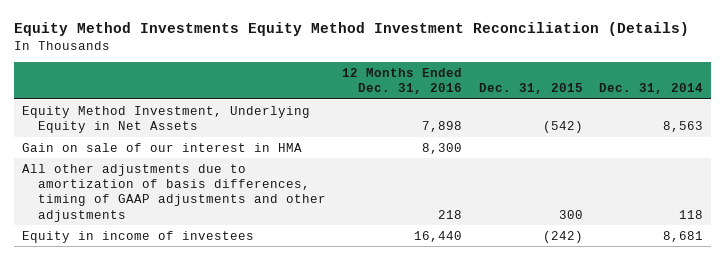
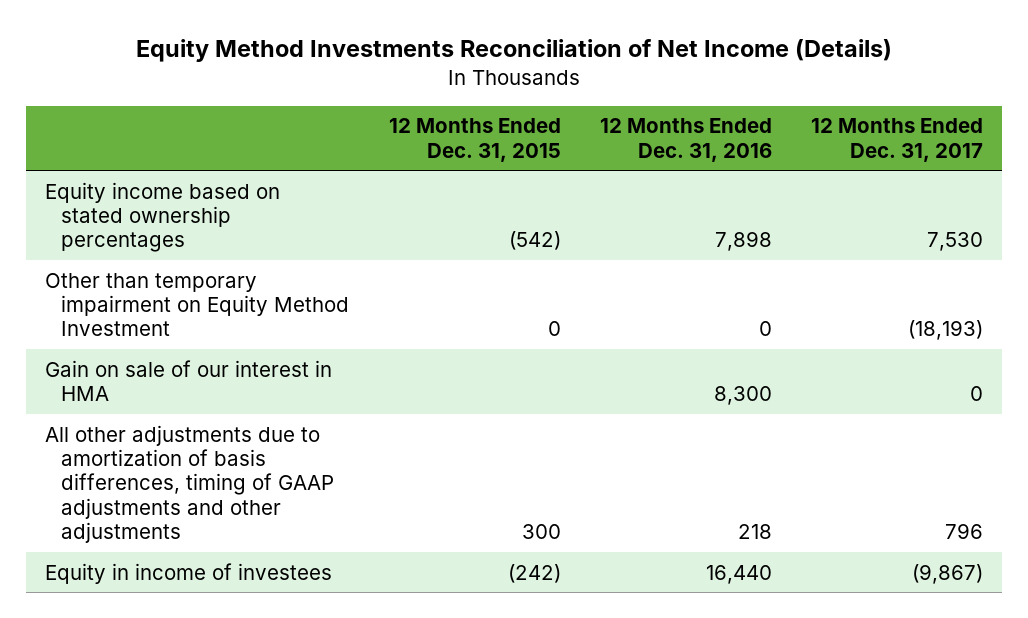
- Equity Method Investments Equity Method Investment Reconciliation (Details)
+ Equity Method Investments Reconciliation of Net Income (Details)
- | 12 Months Ended Dec. 31, 2016 | Dec. 31, 2015 | Dec. 31, 2014
+ | 12 Months Ended Dec. 31, 2015 | 12 Months Ended Dec. 31, 2016 | 12 Months Ended Dec. 31, 2017
- Equity Method Investment, Underlying Equity in Net Assets | 7,898 | (542) | 8,563
+ Equity income based on stated ownership percentages | (542) | 7,898 | 7,530
+ Other than temporary impairment on Equity Method Investment | 0 | 0 | (18,193)

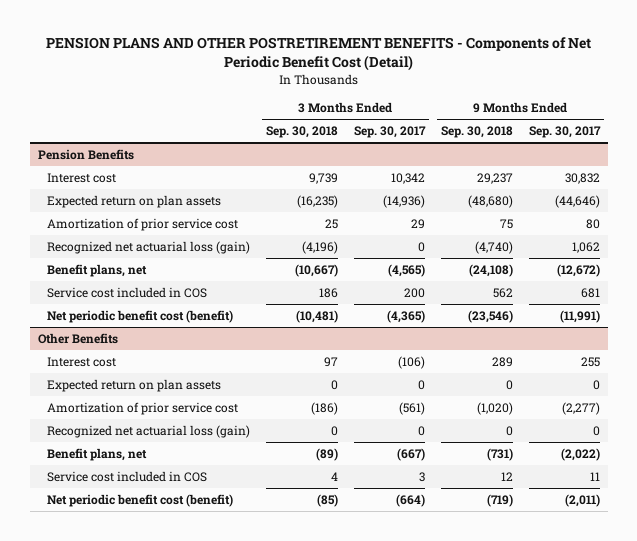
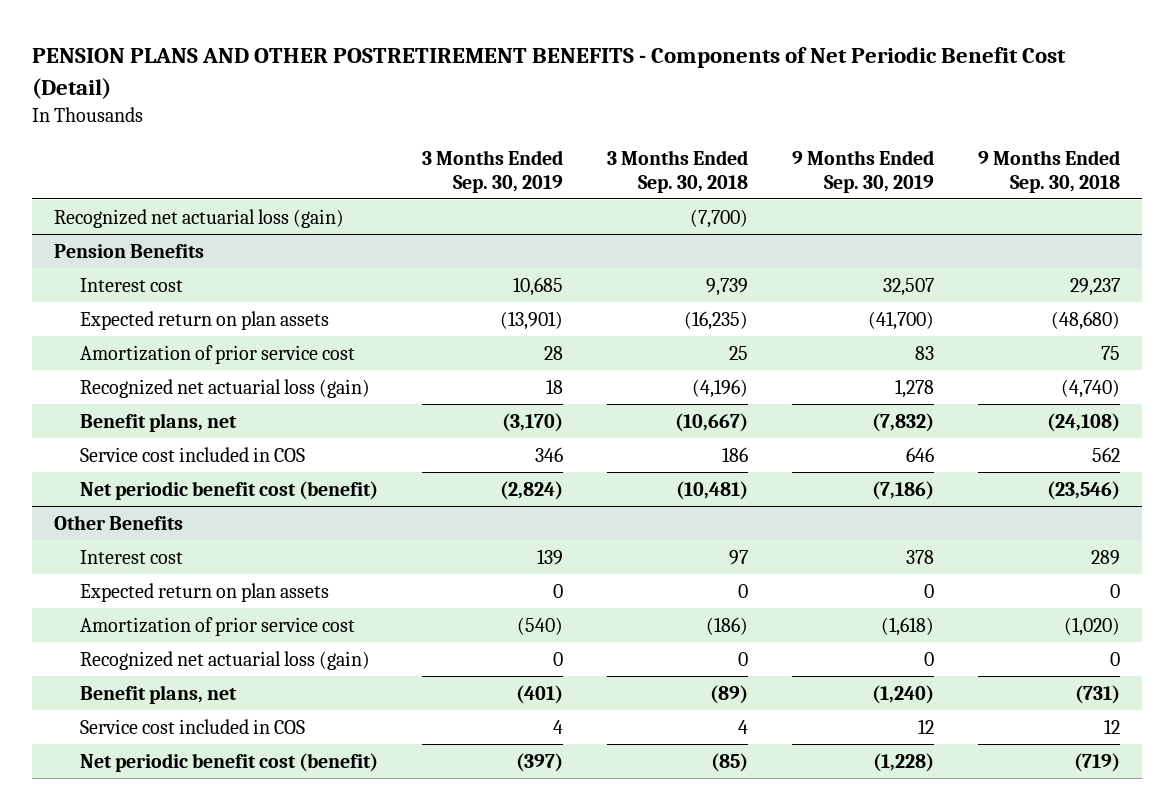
- | 3 Months Ended Sep. 30, 2018 | 3 Months Ended Sep. 30, 2017 | 9 Months Ended Sep. 30, 2018 | 9 Months Ended Sep. 30, 2017
+ | 3 Months Ended Sep. 30, 2019 | 3 Months Ended Sep. 30, 2018 | 9 Months Ended Sep. 30, 2019 | 9 Months Ended Sep. 30, 2018
+ Recognized net actuarial loss (gain) | | (7,700) | |

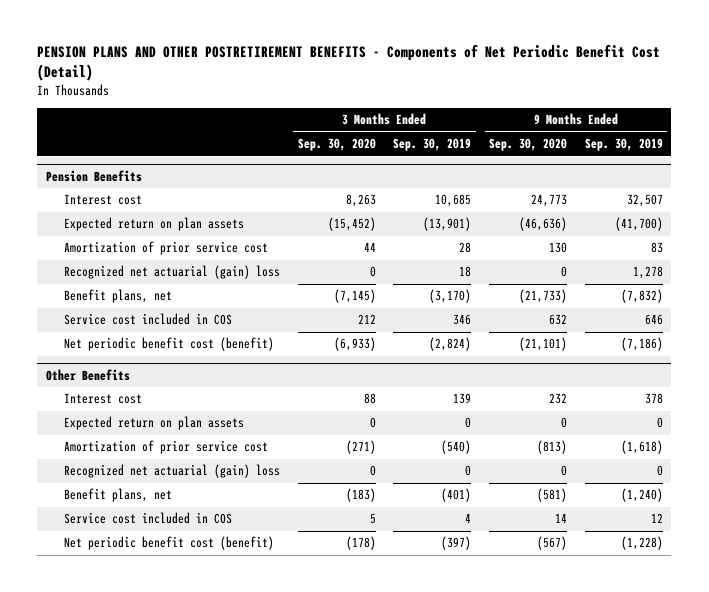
- | 3 Months Ended Sep. 30, 2019 | 3 Months Ended Sep. 30, 2018 | 9 Months Ended Sep. 30, 2019 | 9 Months Ended Sep. 30, 2018
+ | 3 Months Ended Sep. 30, 2020 | 3 Months Ended Sep. 30, 2019 | 9 Months Ended Sep. 30, 2020 | 9 Months Ended Sep. 30, 2019
- Recognized net actuarial loss (gain) | | (7,700) | |
@ Pension Benefits
- Recognized net actuarial loss (gain) | 18 | (4,196) | 1,278 | (4,740)
+ Recognized net actuarial (gain) loss | 0 | 18 | 0 | 1,278
@ Other Benefits
- Recognized net actuarial loss (gain) | 0 | 0 | 0 | 0
+ Recognized net actuarial (gain) loss | 0 | 0 | 0 | 0

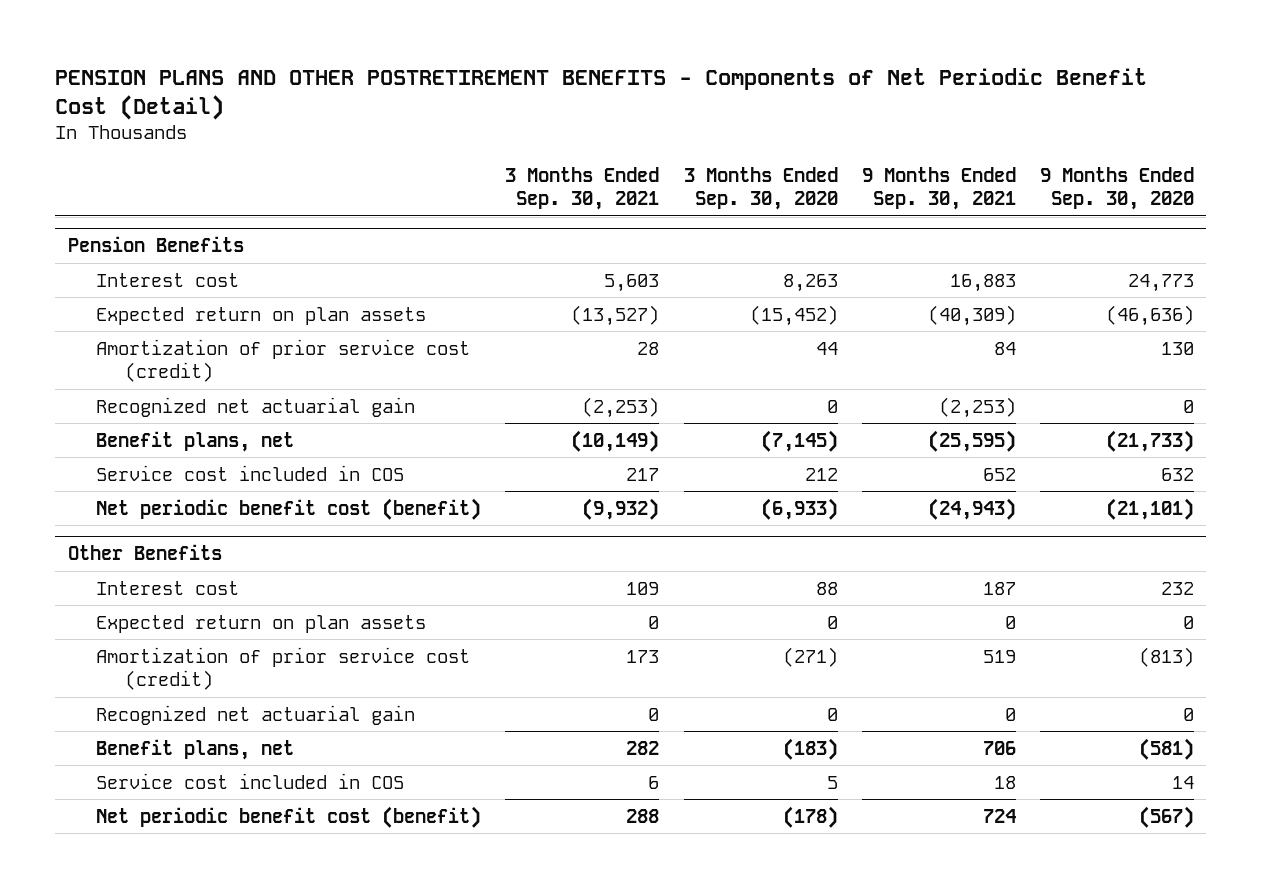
- | 3 Months Ended Sep. 30, 2020 | 3 Months Ended Sep. 30, 2019 | 9 Months Ended Sep. 30, 2020 | 9 Months Ended Sep. 30, 2019
+ | 3 Months Ended Sep. 30, 2021 | 3 Months Ended Sep. 30, 2020 | 9 Months Ended Sep. 30, 2021 | 9 Months Ended Sep. 30, 2020
@ Pension Benefits
- Amortization of prior service cost | 44 | 28 | 130 | 83
- Recognized net actuarial (gain) loss | 0 | 18 | 0 | 1,278
+ Amortization of prior service cost (credit) | 28 | 44 | 84 | 130
+ Recognized net actuarial gain | (2,253) | 0 | (2,253) | 0
@ Other Benefits
- Amortization of prior service cost | (271) | (540) | (813) | (1,618)
- Recognized net actuarial (gain) loss | 0 | 0 | 0 | 0
+ Amortization of prior service cost (credit) | 173 | (271) | 519 | (813)
+ Recognized net actuarial gain | 0 | 0 | 0 | 0

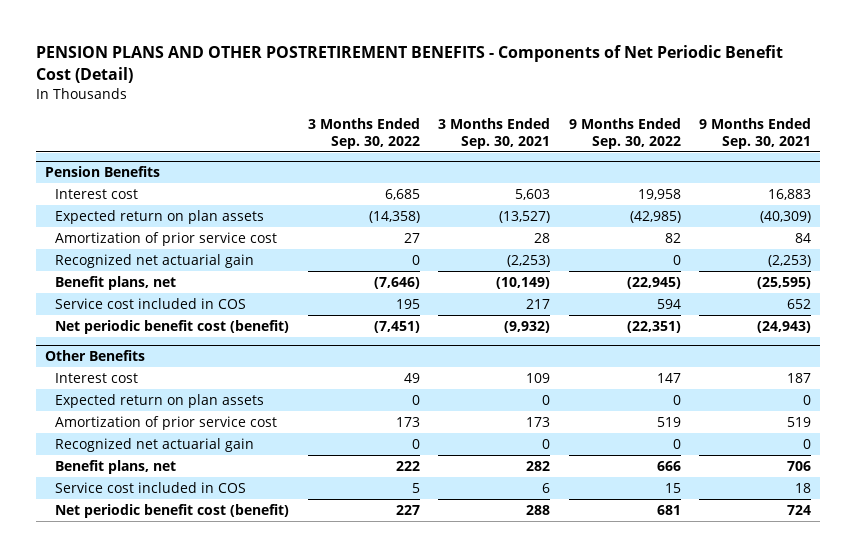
- | 3 Months Ended Sep. 30, 2021 | 3 Months Ended Sep. 30, 2020 | 9 Months Ended Sep. 30, 2021 | 9 Months Ended Sep. 30, 2020
+ | 3 Months Ended Sep. 30, 2022 | 3 Months Ended Sep. 30, 2021 | 9 Months Ended Sep. 30, 2022 | 9 Months Ended Sep. 30, 2021
@ Pension Benefits
- Amortization of prior service cost (credit) | 28 | 44 | 84 | 130
+ Amortization of prior service cost | 27 | 28 | 82 | 84
@ Other Benefits
- Amortization of prior service cost (credit) | 173 | (271) | 519 | (813)
+ Amortization of prior service cost | 173 | 173 | 519 | 519

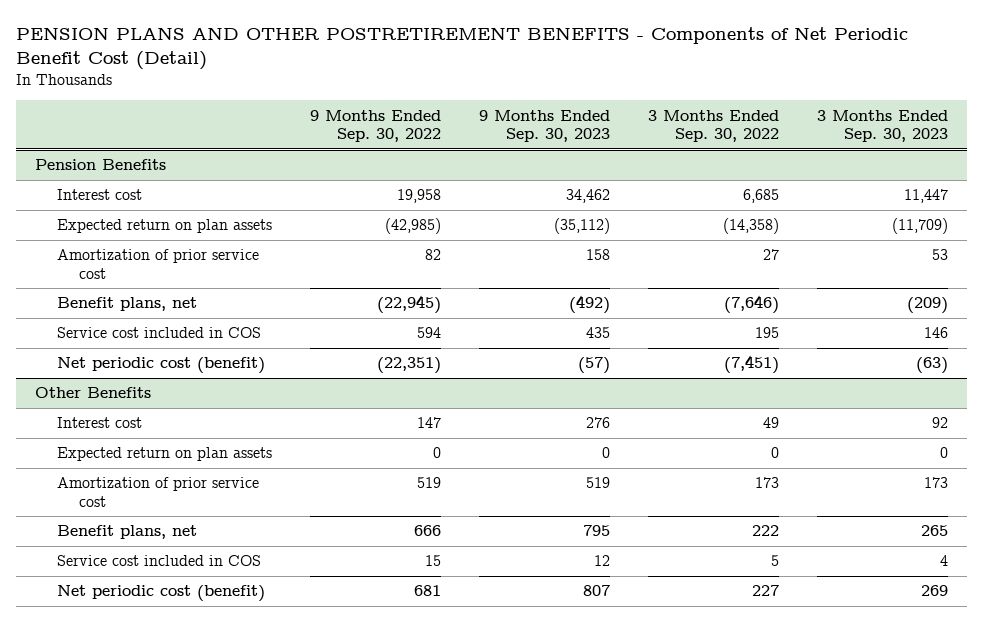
- | 3 Months Ended Sep. 30, 2022 | 3 Months Ended Sep. 30, 2021 | 9 Months Ended Sep. 30, 2022 | 9 Months Ended Sep. 30, 2021
+ | 9 Months Ended Sep. 30, 2022 | 9 Months Ended Sep. 30, 2023 | 3 Months Ended Sep. 30, 2022 | 3 Months Ended Sep. 30, 2023
@ Pension Benefits
- Recognized net actuarial gain | 0 | (2,253) | 0 | (2,253)
- Net periodic benefit cost (benefit) | (7,451) | (9,932) | (22,351) | (24,943)
+ Net periodic cost (benefit) | (22,351) | (57) | (7,451) | (63)
@ Other Benefits
- Recognized net actuarial gain | 0 | 0 | 0 | 0
- Net periodic benefit cost (benefit) | 227 | 288 | 681 | 724
+ Net periodic cost (benefit) | 681 | 807 | 227 | 269

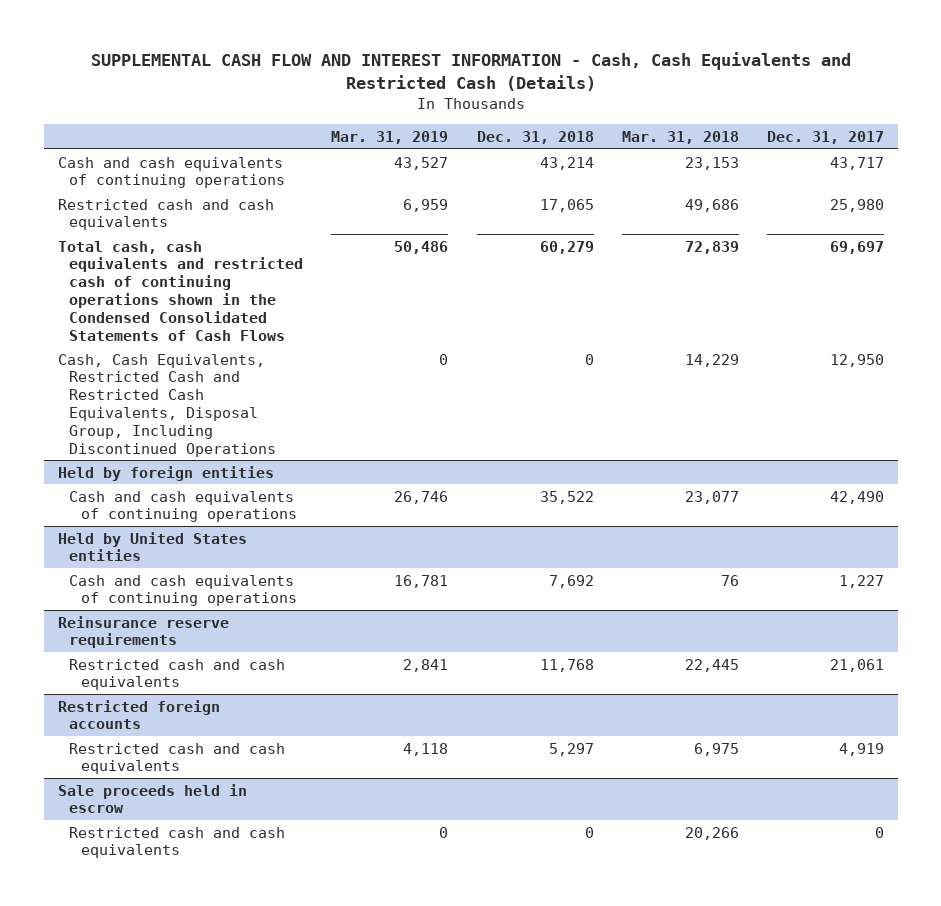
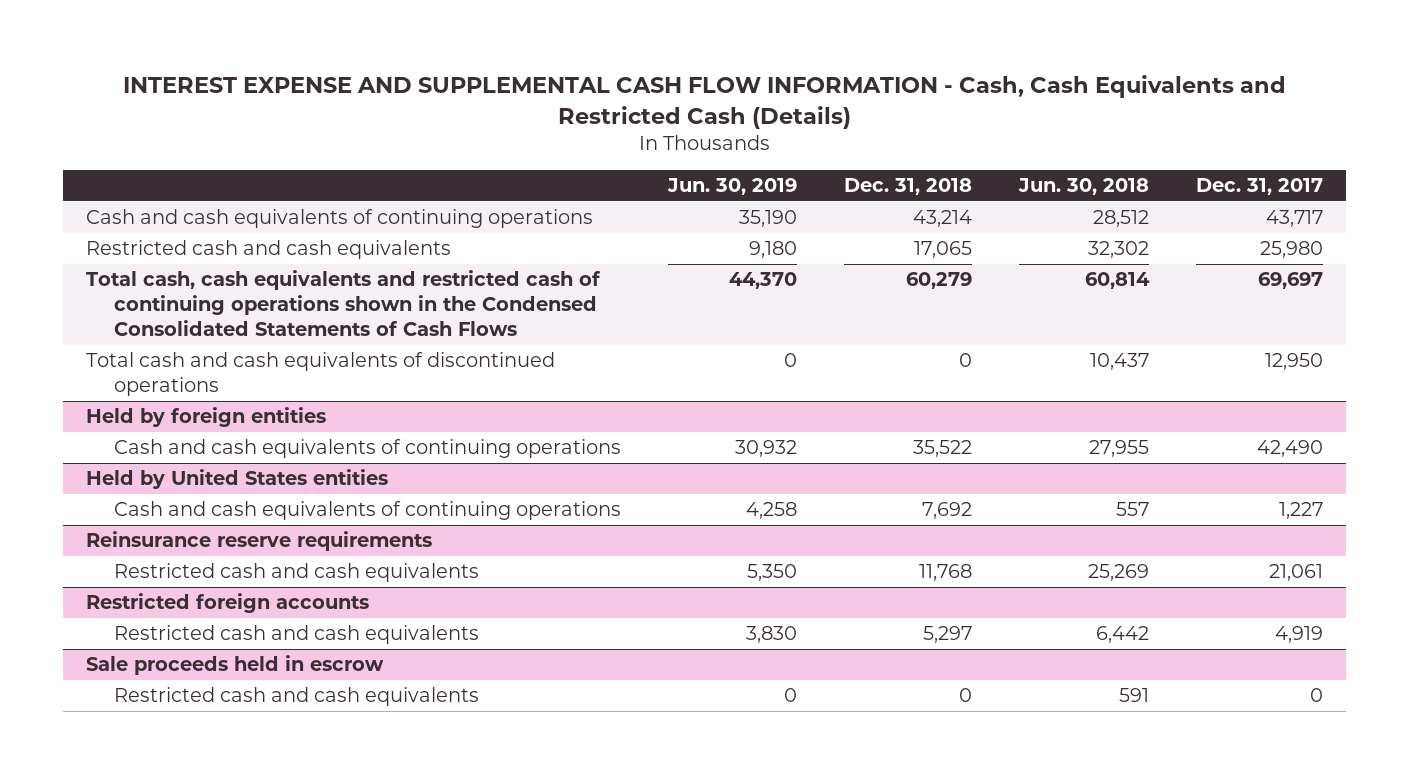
- SUPPLEMENTAL CASH FLOW AND INTEREST INFORMATION - Cash, Cash Equivalents and Restricted Cash (Details)
+ INTEREST EXPENSE AND SUPPLEMENTAL CASH FLOW INFORMATION - Cash, Cash Equivalents and Restricted Cash (Details)
- | Mar. 31, 2019 | Dec. 31, 2018 | Mar. 31, 2018 | Dec. 31, 2017
+ | Jun. 30, 2019 | Dec. 31, 2018 | Jun. 30, 2018 | Dec. 31, 2017
- Cash, Cash Equivalents, Restricted Cash and Restricted Cash Equivalents, Disposal Group, Including Discontinued Operations | 0 | 0 | 14,229 | 12,950
+ Total cash and cash equivalents of discontinued operations | 0 | 0 | 10,437 | 12,950

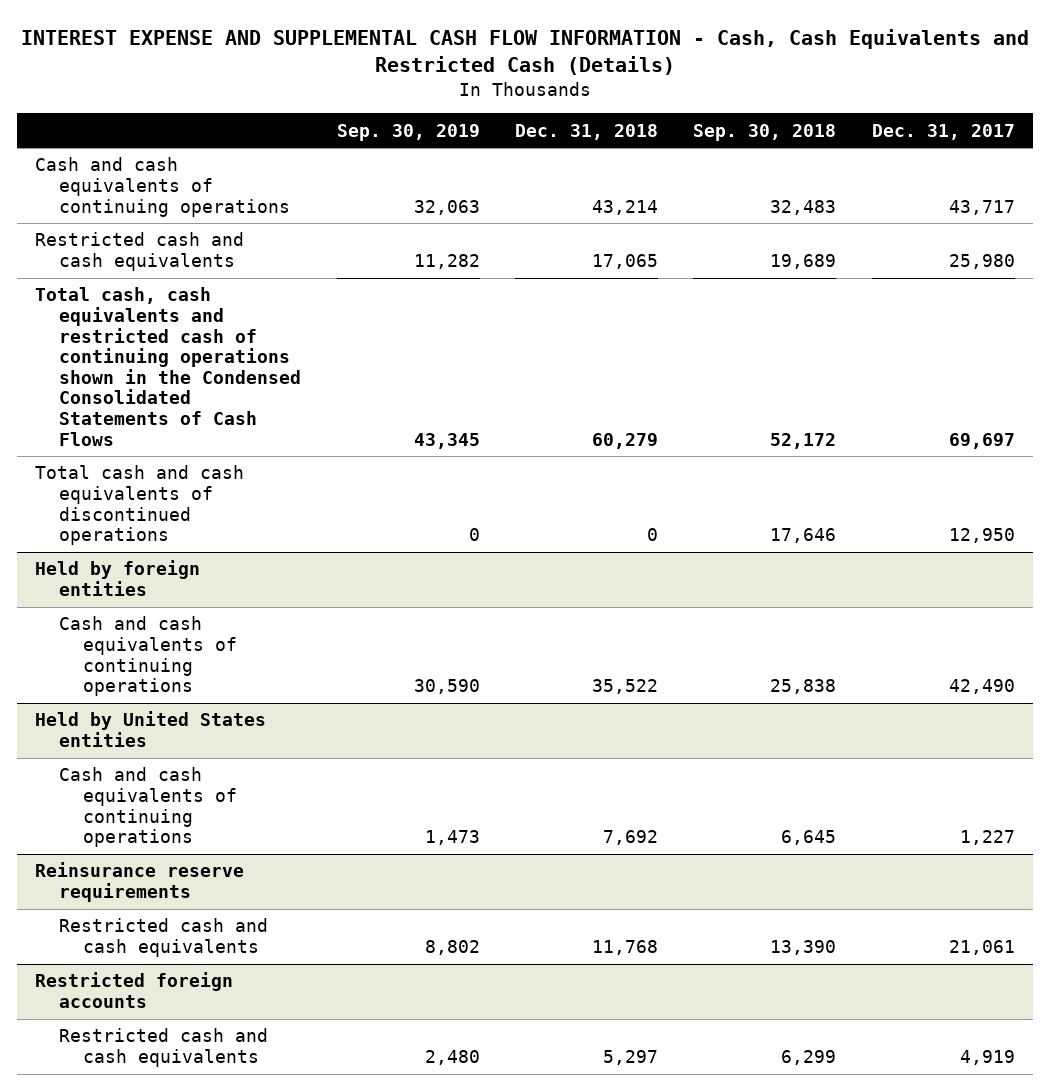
- | Jun. 30, 2019 | Dec. 31, 2018 | Jun. 30, 2018 | Dec. 31, 2017
+ | Sep. 30, 2019 | Dec. 31, 2018 | Sep. 30, 2018 | Dec. 31, 2017
- Sale proceeds held in escrow
- Restricted cash and cash equivalents | 0 | 0 | 591 | 0

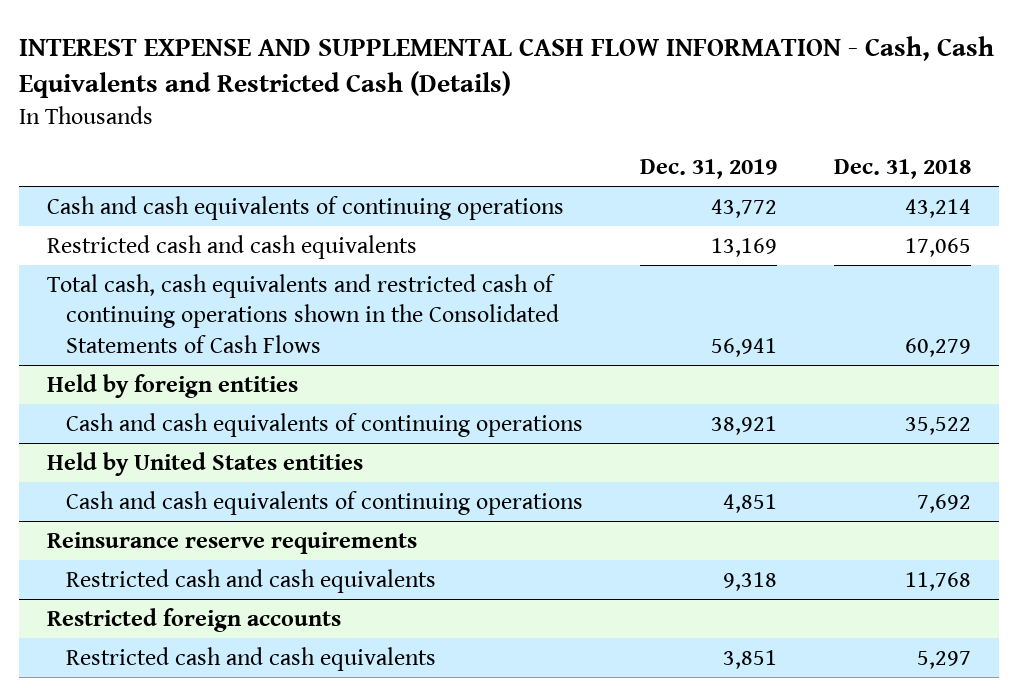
- | Sep. 30, 2019 | Dec. 31, 2018 | Sep. 30, 2018 | Dec. 31, 2017
+ | Dec. 31, 2019 | Dec. 31, 2018
- Total cash, cash equivalents and restricted cash of continuing operations shown in the Condensed Consolidated Statements of Cash Flows | 43,345 | 60,279 | 52,172 | 69,697
- Total cash and cash equivalents of discontinued operations | 0 | 0 | 17,646 | 12,950
+ Total cash, cash equivalents and restricted cash of continuing operations shown in the Consolidated Statements of Cash Flows | 56,941 | 60,279

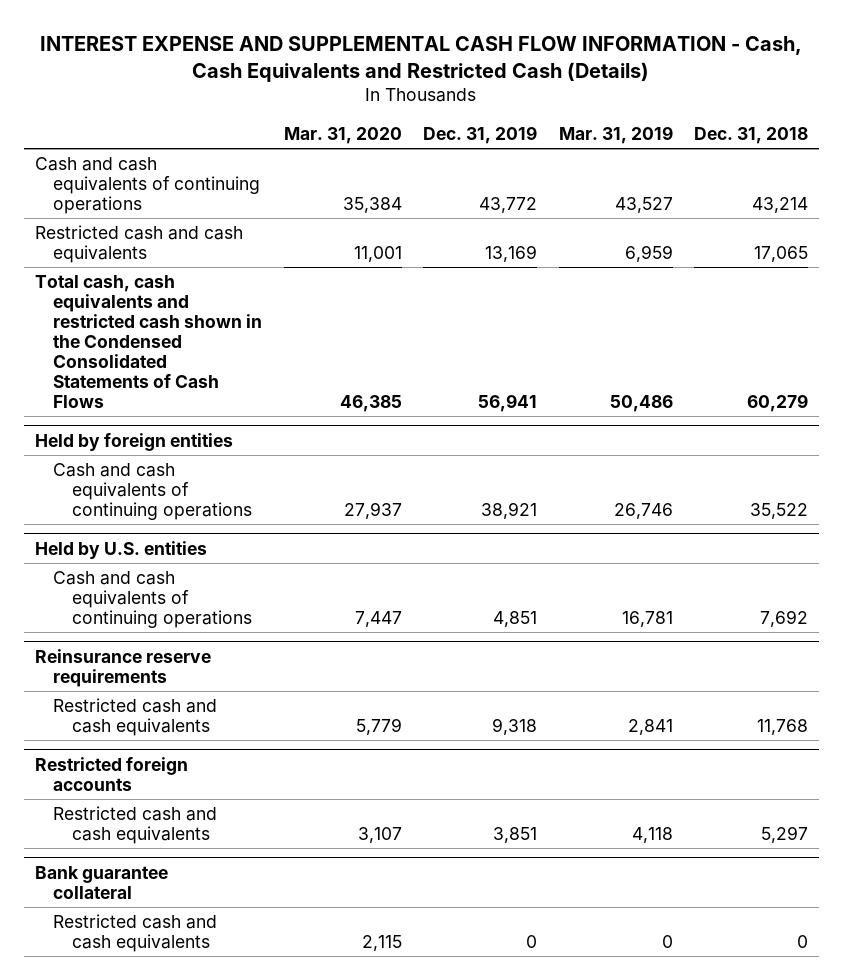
- | Dec. 31, 2019 | Dec. 31, 2018
+ | Mar. 31, 2020 | Dec. 31, 2019 | Mar. 31, 2019 | Dec. 31, 2018
- Total cash, cash equivalents and restricted cash of continuing operations shown in the Consolidated Statements of Cash Flows | 56,941 | 60,279
+ Total cash, cash equivalents and restricted cash shown in the Condensed Consolidated Statements of Cash Flows | 46,385 | 56,941 | 50,486 | 60,279
- Held by United States entities
+ Held by U.S. entities
+ Bank guarantee collateral
+ Restricted cash and cash equivalents | 2,115 | 0 | 0 | 0

